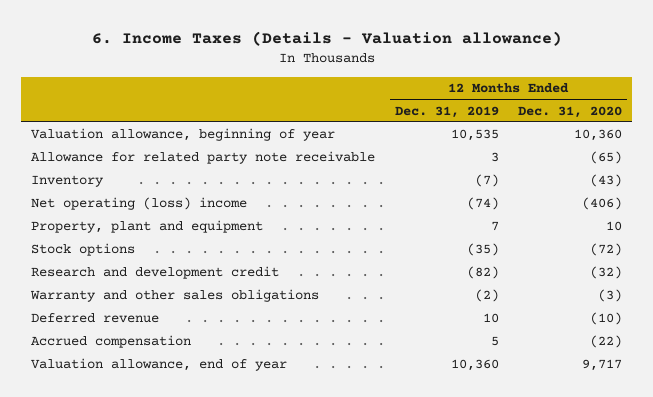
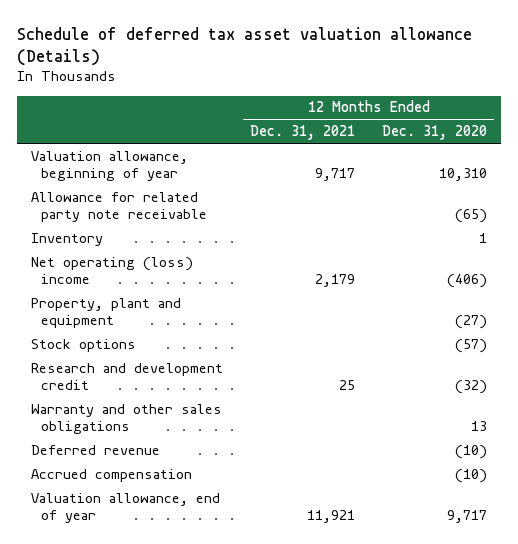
- 6. Income Taxes (Details - Valuation allowance)
+ Schedule of deferred tax asset valuation allowance (Details)
- | 12 Months Ended Dec. 31, 2019 | 12 Months Ended Dec. 31, 2020
+ | 12 Months Ended Dec. 31, 2021 | 12 Months Ended Dec. 31, 2020
- Valuation allowance, beginning of year | 10,535 | 10,360
+ Valuation allowance, beginning of year | 9,717 | 10,310
- Inventory | (7) | (43)
+ Inventory | | 1
- Property, plant and equipment | 7 | 10
- Stock options | (35) | (72)
+ Property, plant and equipment | | (27)
+ Stock options | | (57)
- Warranty and other sales obligations | (2) | (3)
+ Warranty and other sales obligations | | 13
- Accrued compensation | 5 | (22)
+ Accrued compensation | | (10)

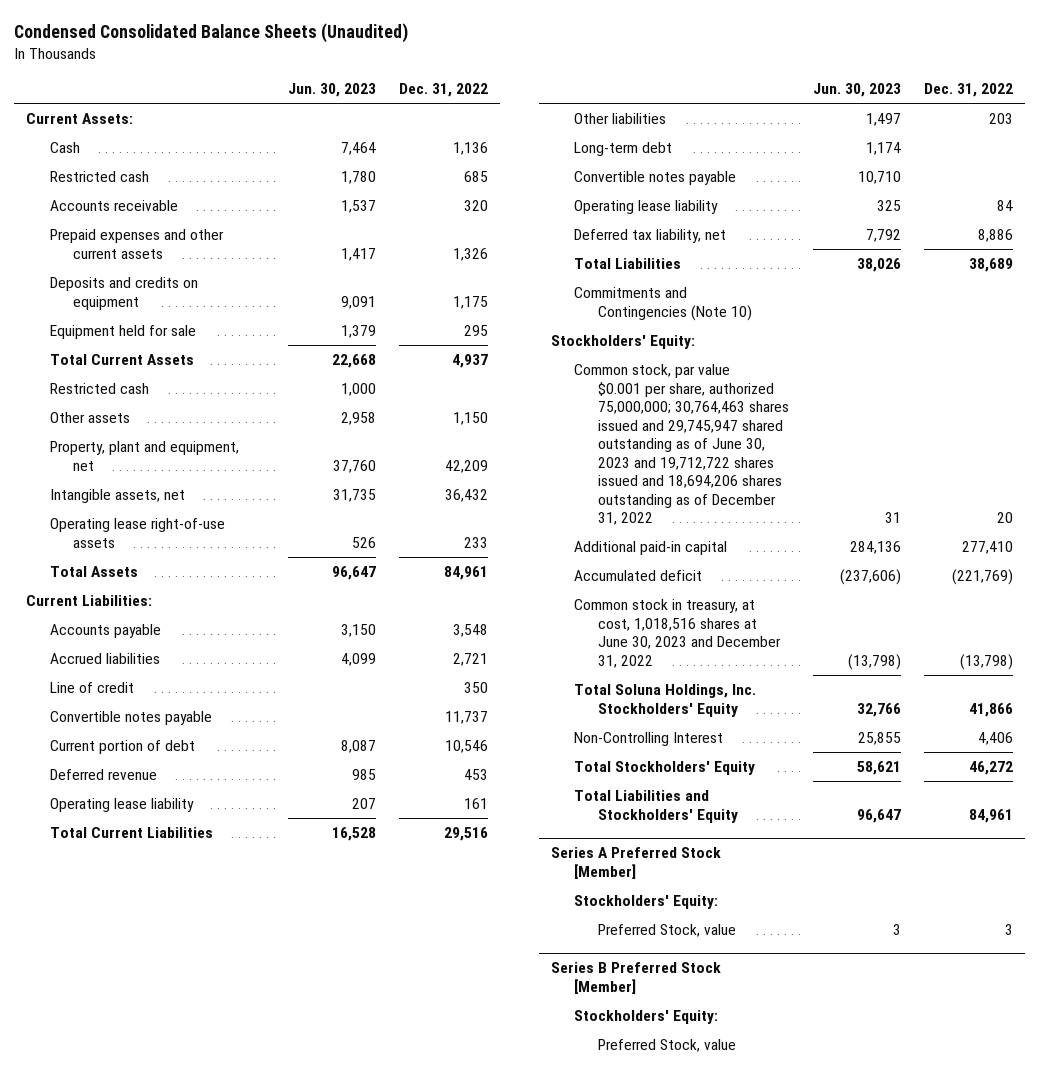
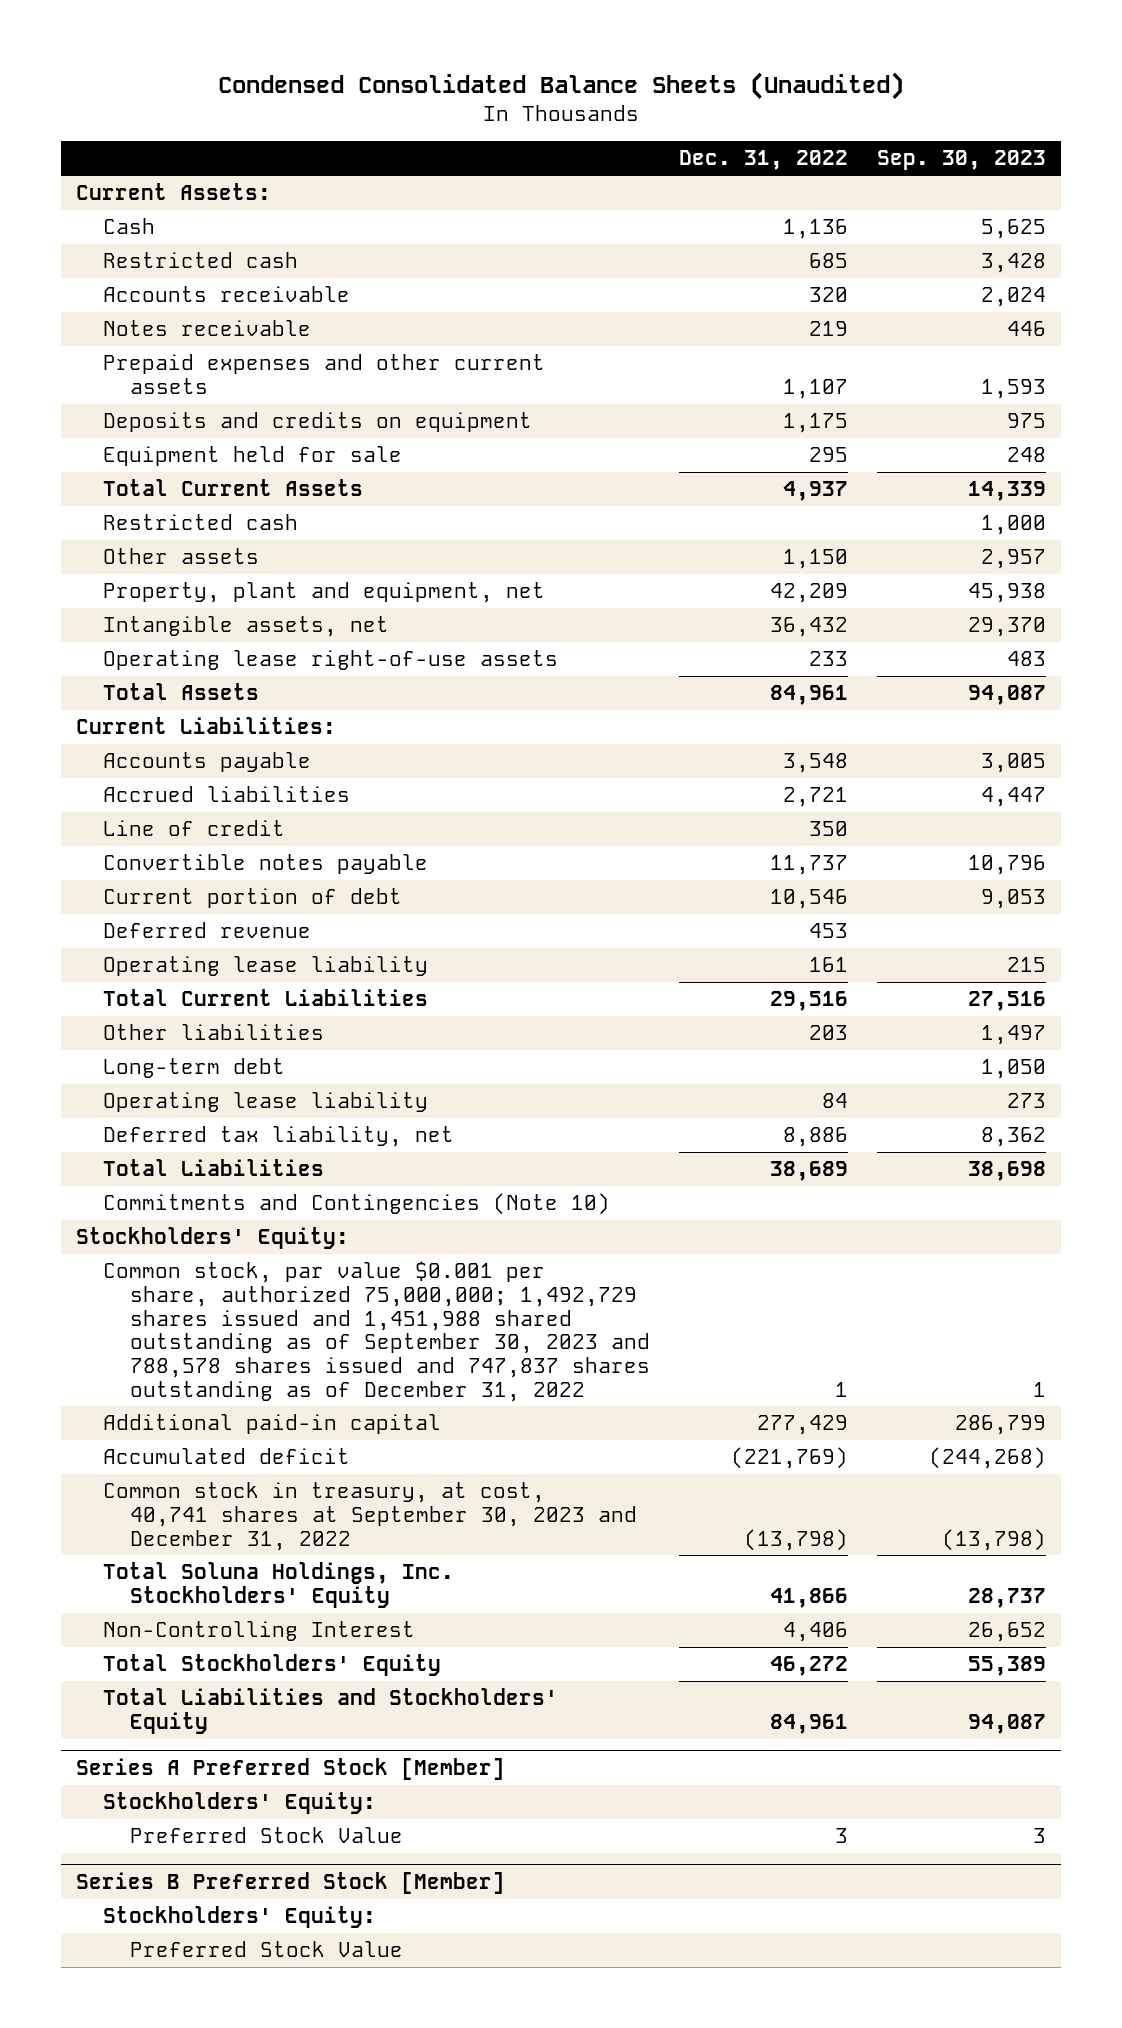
- | Jun. 30, 2023 | Dec. 31, 2022
+ | Dec. 31, 2022 | Sep. 30, 2023
- Prepaid expenses and other current assets | 1,417 | 1,326
+ Notes receivable | 219 | 446
+ Prepaid expenses and other current assets | 1,107 | 1,593
- Convertible notes payable | 10,710 |
- Common stock, par value $0.001 per share, authorized 75,000,000; 30,764,463 shares issued and 29,745,947 shared outstanding as of June 30, 2023 and 19,712,722 shares issued and 18,694,206 shares outstanding as of December 31, 2022 | 31 | 20
- Additional paid-in capital | 284,136 | 277,410
+ Common stock, par value $0.001 per share, authorized 75,000,000; 1,492,729 shares issued and 1,451,988 shared outstanding as of September 30, 2023 and 788,578 shares issued and 747,837 shares outstanding as of December 31, 2022 | 1 | 1
+ Additional paid-in capital | 277,429 | 286,799
- Common stock in treasury, at cost, 1,018,516 shares at June 30, 2023 and December 31, 2022 | (13,798) | (13,798)
+ Common stock in treasury, at cost, 40,741 shares at September 30, 2023 and December 31, 2022 | (13,798) | (13,798)
@ Series A Preferred Stock [Member]
- Preferred Stock, value | 3 | 3
+ Preferred Stock Value | 3 | 3
@ Series B Preferred Stock [Member]
- Preferred Stock, value
+ Preferred Stock Value

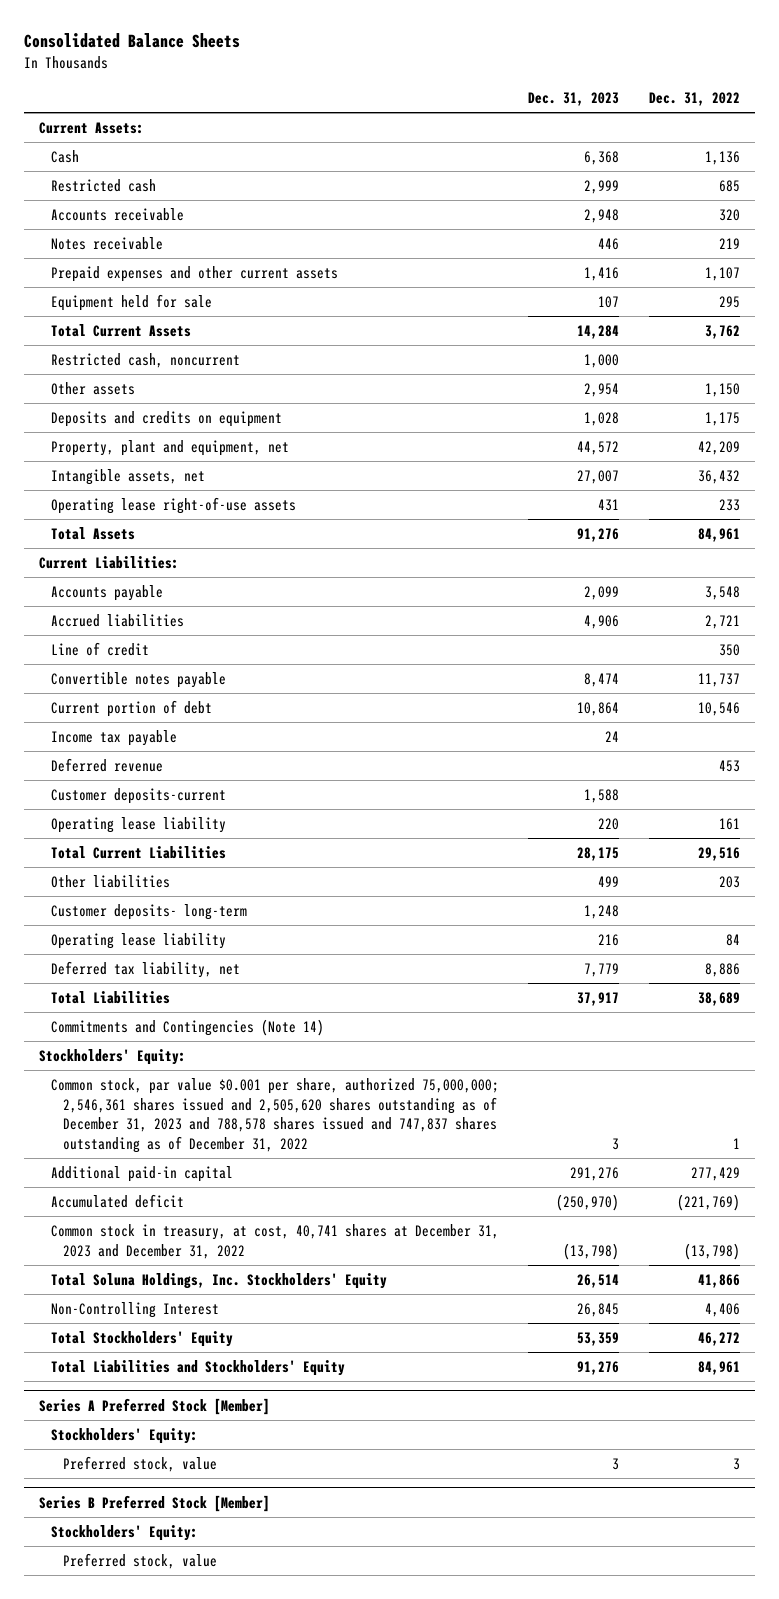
- Condensed Consolidated Balance Sheets (Unaudited)
+ Consolidated Balance Sheets
- | Dec. 31, 2022 | Sep. 30, 2023
+ | Dec. 31, 2023 | Dec. 31, 2022
- Total Current Assets | 4,937 | 14,339
- Restricted cash | | 1,000
+ Total Current Assets | 14,284 | 3,762
+ Restricted cash, noncurrent | 1,000 |
moved down: Deposits and credits on equipment | 1,028 | 1,175
+ Income tax payable | 24 |
+ Customer deposits-current | 1,588 |
- Long-term debt | | 1,050
+ Customer deposits- long-term | 1,248 |
- Commitments and Contingencies (Note 10)
+ Commitments and Contingencies (Note 14)
- Common stock, par value $0.001 per share, authorized 75,000,000; 1,492,729 shares issued and 1,451,988 shared outstanding as of September 30, 2023 and 788,578 shares issued and 747,837 shares outstanding as of December 31, 2022 | 1 | 1
+ Common stock, par value $0.001 per share, authorized 75,000,000; 2,546,361 shares issued and 2,505,620 shares outstanding as of December 31, 2023 and 788,578 shares issued and 747,837 shares outstanding as of December 31, 2022 | 3 | 1
- Common stock in treasury, at cost, 40,741 shares at September 30, 2023 and December 31, 2022 | (13,798) | (13,798)
+ Common stock in treasury, at cost, 40,741 shares at December 31, 2023 and December 31, 2022 | (13,798) | (13,798)
@ Series A Preferred Stock [Member]
- Preferred Stock Value | 3 | 3
+ Preferred stock, value | 3 | 3
@ Series B Preferred Stock [Member]
- Preferred Stock Value
+ Preferred stock, value

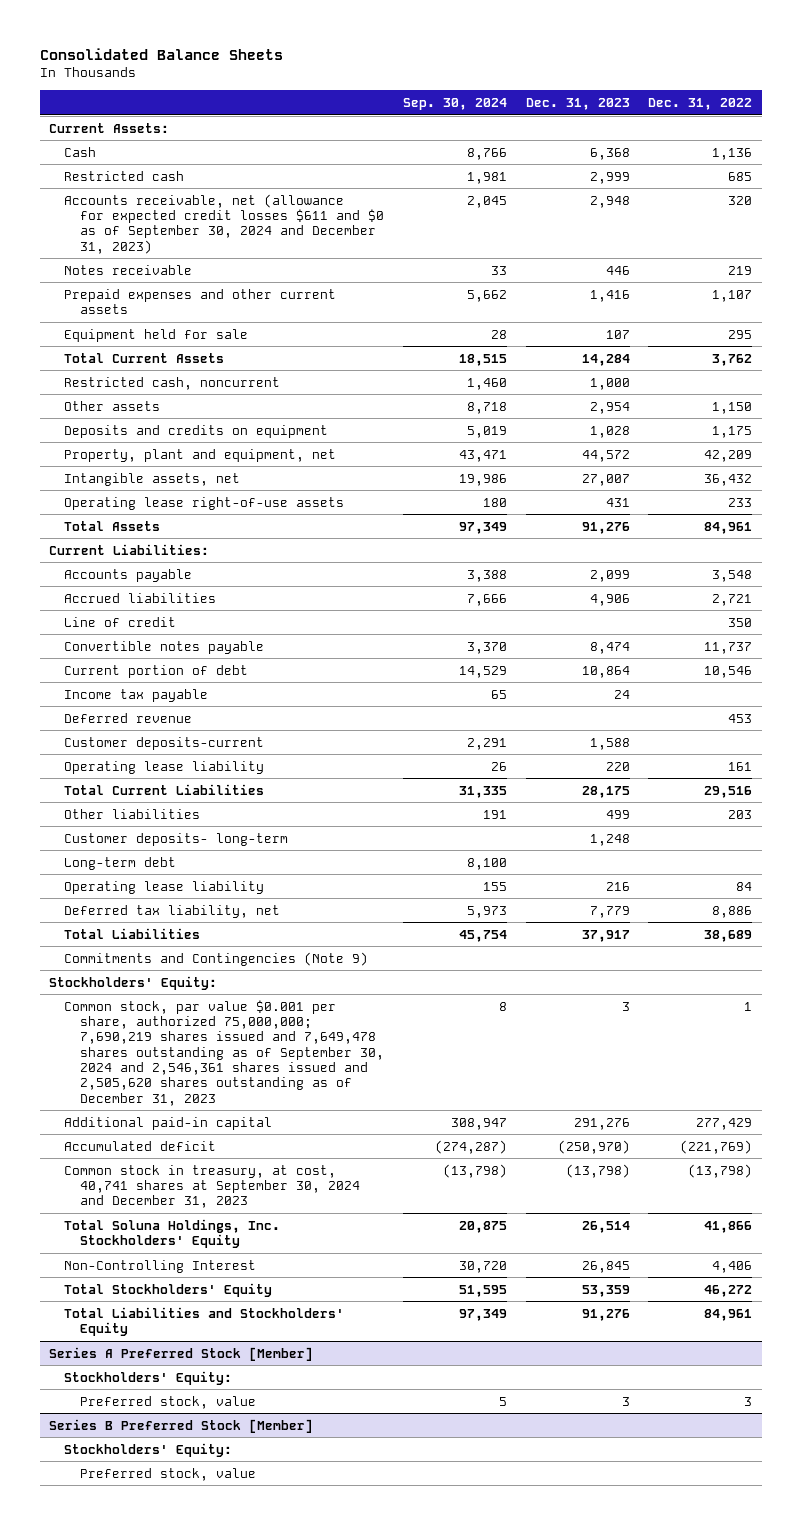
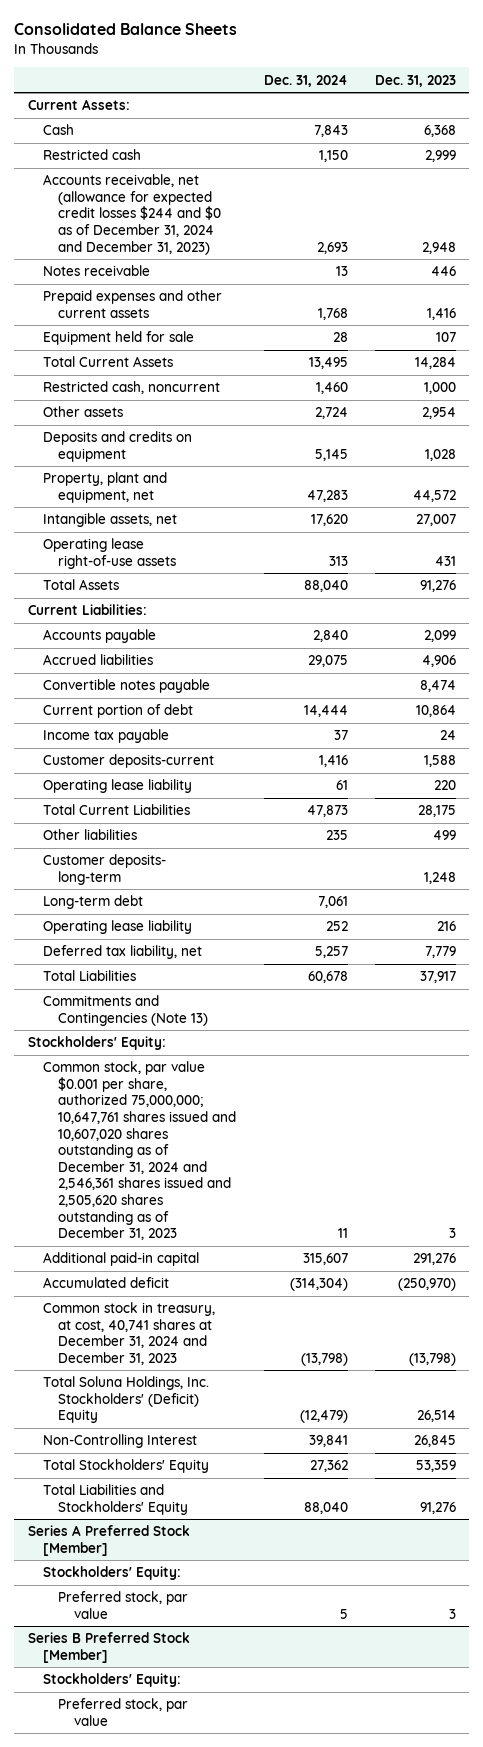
- | Sep. 30, 2024 | Dec. 31, 2023 | Dec. 31, 2022
+ | Dec. 31, 2024 | Dec. 31, 2023
- Accounts receivable, net (allowance for expected credit losses $611 and $0 as of September 30, 2024 and December 31, 2023) | 2,045 | 2,948 | 320
+ Accounts receivable, net (allowance for expected credit losses $244 and $0 as of December 31, 2024 and December 31, 2023) | 2,693 | 2,948
- Line of credit | | | 350
- Deferred revenue | | | 453
- Commitments and Contingencies (Note 9)
+ Commitments and Contingencies (Note 13)
- Common stock, par value $0.001 per share, authorized 75,000,000; 7,690,219 shares issued and 7,649,478 shares outstanding as of September 30, 2024 and 2,546,361 shares issued and 2,505,620 shares outstanding as of December 31, 2023 | 8 | 3 | 1
+ Common stock, par value $0.001 per share, authorized 75,000,000; 10,647,761 shares issued and 10,607,020 shares outstanding as of December 31, 2024 and 2,546,361 shares issued and 2,505,620 shares outstanding as of December 31, 2023 | 11 | 3
- Common stock in treasury, at cost, 40,741 shares at September 30, 2024 and December 31, 2023 | (13,798) | (13,798) | (13,798)
- Total Soluna Holdings, Inc. Stockholders' Equity | 20,875 | 26,514 | 41,866
+ Common stock in treasury, at cost, 40,741 shares at December 31, 2024 and December 31, 2023 | (13,798) | (13,798)
+ Total Soluna Holdings, Inc. Stockholders' (Deficit) Equity | (12,479) | 26,514
@ Series A Preferred Stock [Member]
- Preferred stock, value | 5 | 3 | 3
+ Preferred stock, par value | 5 | 3
@ Series B Preferred Stock [Member]
- Preferred stock, value
+ Preferred stock, par value

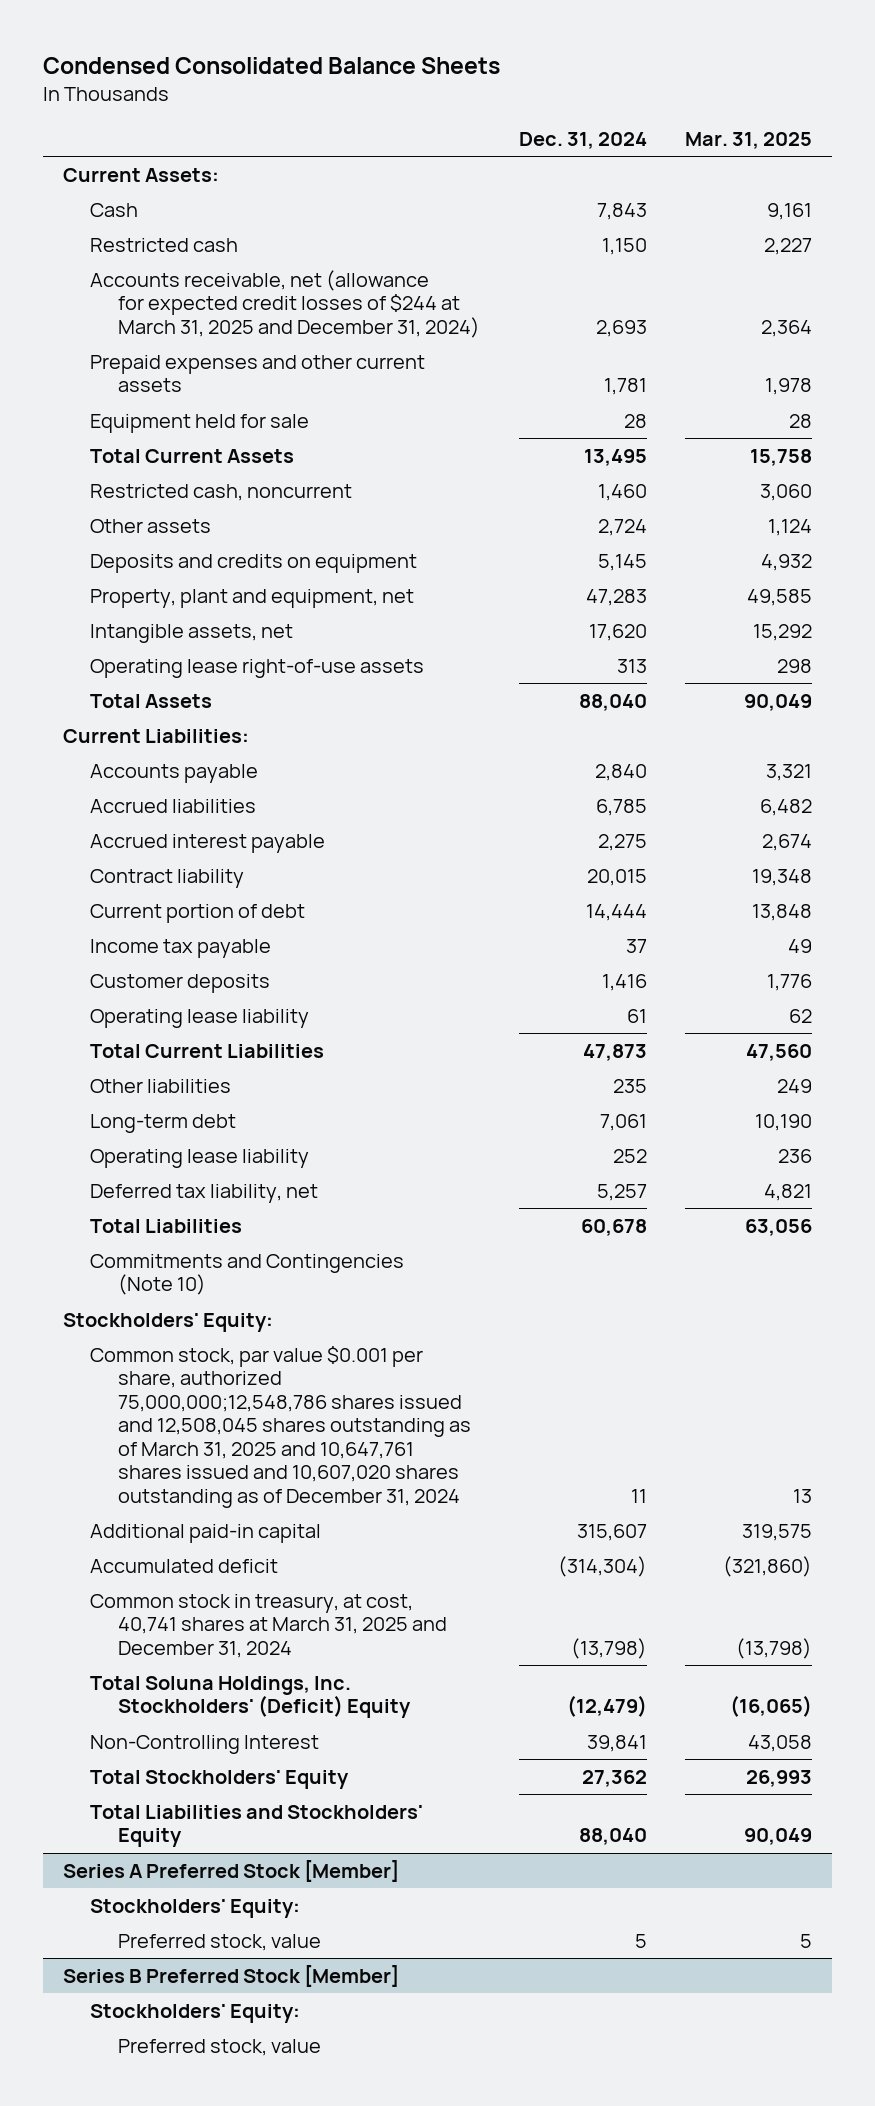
- Consolidated Balance Sheets
+ Condensed Consolidated Balance Sheets
- | Dec. 31, 2024 | Dec. 31, 2023
+ | Dec. 31, 2024 | Mar. 31, 2025
- Accounts receivable, net (allowance for expected credit losses $244 and $0 as of December 31, 2024 and December 31, 2023) | 2,693 | 2,948
- Notes receivable | 13 | 446
- Prepaid expenses and other current assets | 1,768 | 1,416
+ Accounts receivable, net (allowance for expected credit losses of $244 at March 31, 2025 and December 31, 2024) | 2,693 | 2,364
+ Prepaid expenses and other current assets | 1,781 | 1,978
- Accrued liabilities | 29,075 | 4,906
- Convertible notes payable | | 8,474
+ Accrued liabilities | 6,785 | 6,482
+ Accrued interest payable | 2,275 | 2,674
+ Contract liability | 20,015 | 19,348
- Customer deposits-current | 1,416 | 1,588
+ Customer deposits | 1,416 | 1,776
- Customer deposits- long-term | | 1,248
- Commitments and Contingencies (Note 13)
+ Commitments and Contingencies (Note 10)
- Common stock, par value $0.001 per share, authorized 75,000,000; 10,647,761 shares issued and 10,607,020 shares outstanding as of December 31, 2024 and 2,546,361 shares issued and 2,505,620 shares outstanding as of December 31, 2023 | 11 | 3
+ Common stock, par value $0.001 per share, authorized 75,000,000;12,548,786 shares issued and 12,508,045 shares outstanding as of March 31, 2025 and 10,647,761 shares issued and 10,607,020 shares outstanding as of December 31, 2024 | 11 | 13
- Common stock in treasury, at cost, 40,741 shares at December 31, 2024 and December 31, 2023 | (13,798) | (13,798)
+ Common stock in treasury, at cost, 40,741 shares at March 31, 2025 and December 31, 2024 | (13,798) | (13,798)
@ Series A Preferred Stock [Member]
- Preferred stock, par value | 5 | 3
+ Preferred stock, value | 5 | 5
@ Series B Preferred Stock [Member]
- Preferred stock, par value
+ Preferred stock, value

